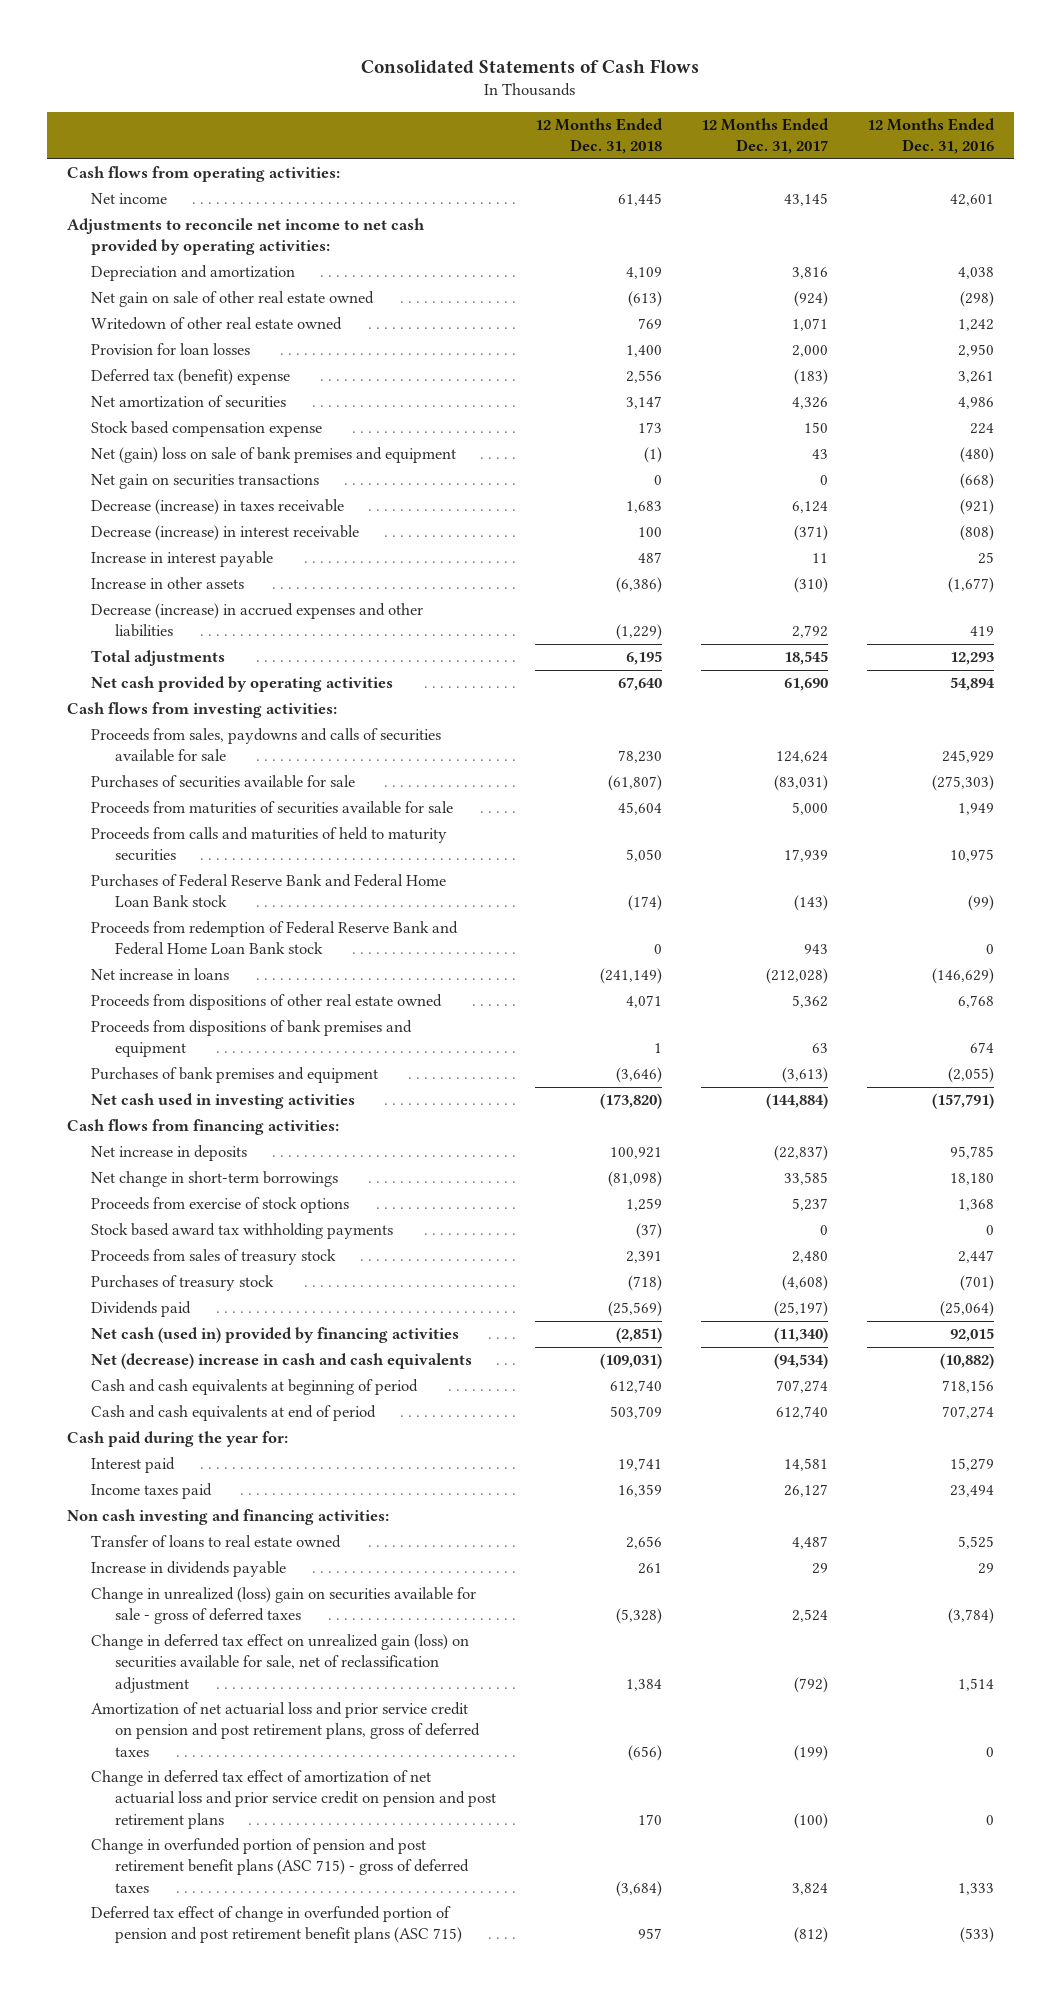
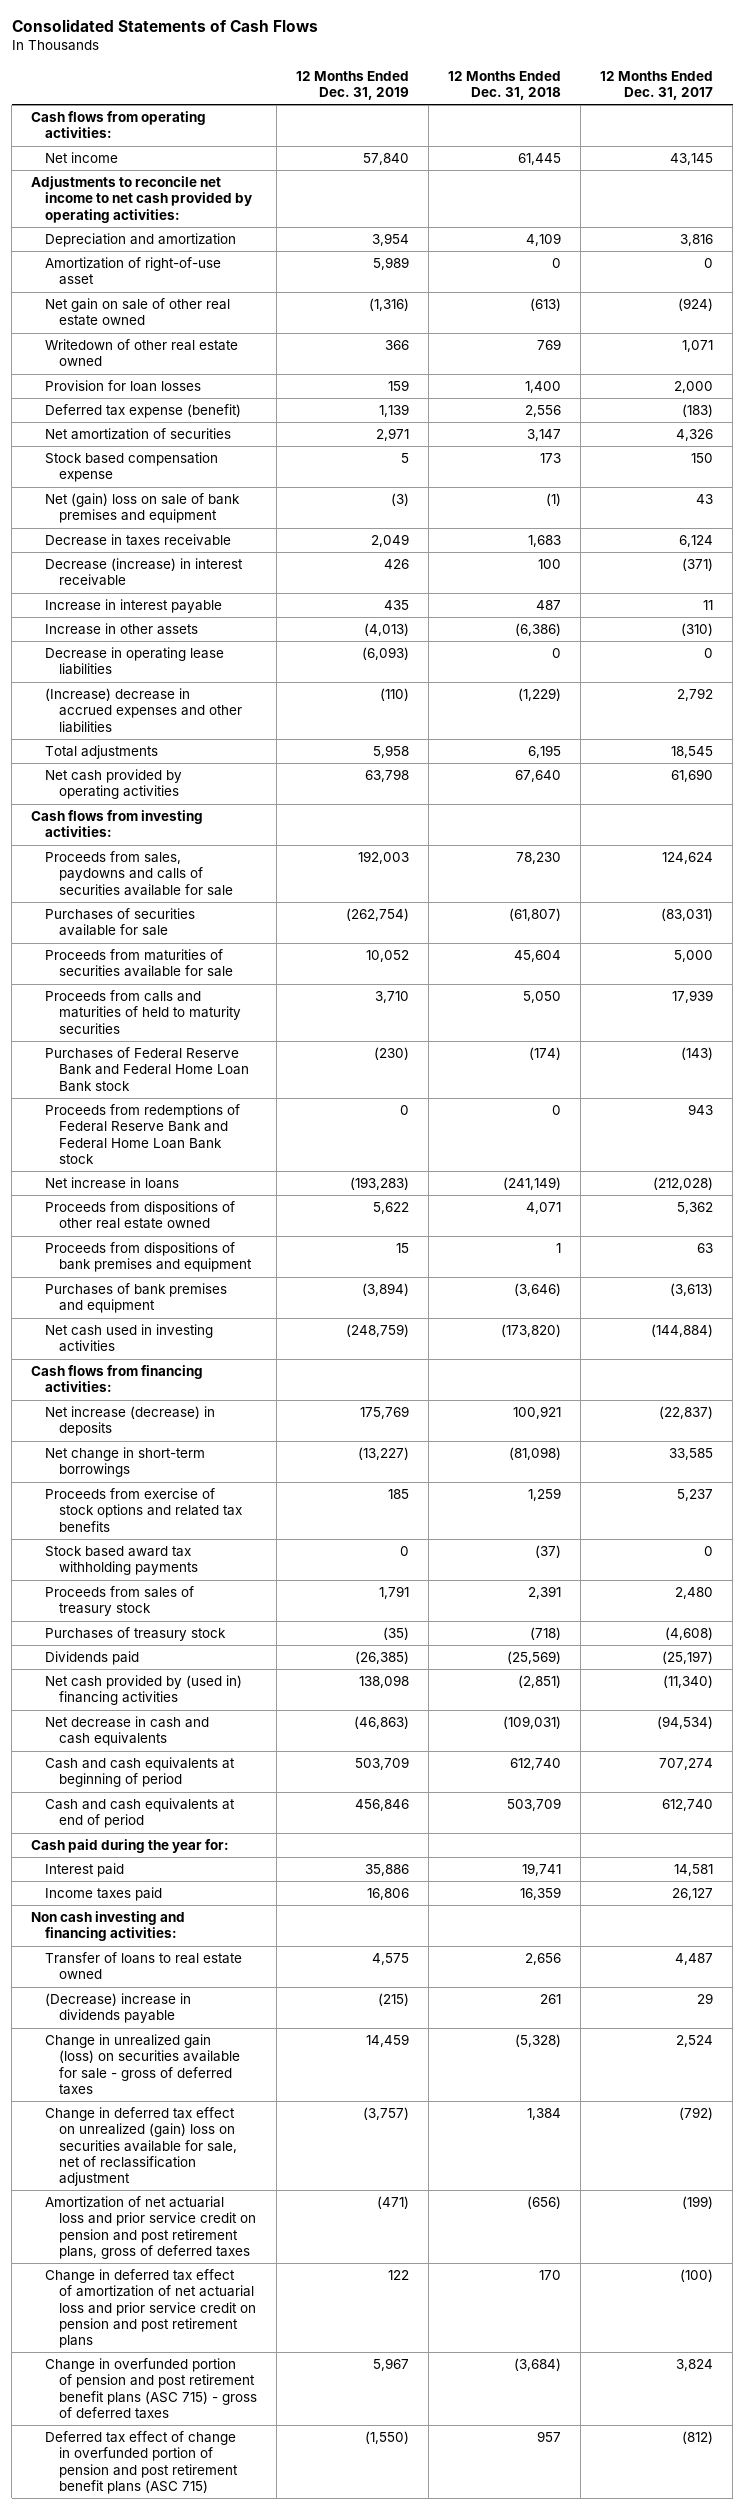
- | 12 Months Ended Dec. 31, 2018 | 12 Months Ended Dec. 31, 2017 | 12 Months Ended Dec. 31, 2016
+ | 12 Months Ended Dec. 31, 2019 | 12 Months Ended Dec. 31, 2018 | 12 Months Ended Dec. 31, 2017
+ Amortization of right-of-use asset | 5,989 | 0 | 0
- Deferred tax (benefit) expense | 2,556 | (183) | 3,261
+ Deferred tax expense (benefit) | 1,139 | 2,556 | (183)
- Net gain on securities transactions | 0 | 0 | (668)
- Decrease (increase) in taxes receivable | 1,683 | 6,124 | (921)
+ Decrease in taxes receivable | 2,049 | 1,683 | 6,124
- Decrease (increase) in accrued expenses and other liabilities | (1,229) | 2,792 | 419
+ Decrease in operating lease liabilities | (6,093) | 0 | 0
+ (Increase) decrease in accrued expenses and other liabilities | (110) | (1,229) | 2,792
- Proceeds from redemption of Federal Reserve Bank and Federal Home Loan Bank stock | 0 | 943 | 0
+ Proceeds from redemptions of Federal Reserve Bank and Federal Home Loan Bank stock | 0 | 0 | 943
- Net increase in deposits | 100,921 | (22,837) | 95,785
+ Net increase (decrease) in deposits | 175,769 | 100,921 | (22,837)
- Proceeds from exercise of stock options | 1,259 | 5,237 | 1,368
+ Proceeds from exercise of stock options and related tax benefits | 185 | 1,259 | 5,237
- Net cash (used in) provided by financing activities | (2,851) | (11,340) | 92,015
- Net (decrease) increase in cash and cash equivalents | (109,031) | (94,534) | (10,882)
+ Net cash provided by (used in) financing activities | 138,098 | (2,851) | (11,340)
+ Net decrease in cash and cash equivalents | (46,863) | (109,031) | (94,534)
- Increase in dividends payable | 261 | 29 | 29
- Change in unrealized (loss) gain on securities available for sale - gross of deferred taxes | (5,328) | 2,524 | (3,784)
- Change in deferred tax effect on unrealized gain (loss) on securities available for sale, net of reclassification adjustment | 1,384 | (792) | 1,514
+ (Decrease) increase in dividends payable | (215) | 261 | 29
+ Change in unrealized gain (loss) on securities available for sale - gross of deferred taxes | 14,459 | (5,328) | 2,524
+ Change in deferred tax effect on unrealized (gain) loss on securities available for sale, net of reclassification adjustment | (3,757) | 1,384 | (792)

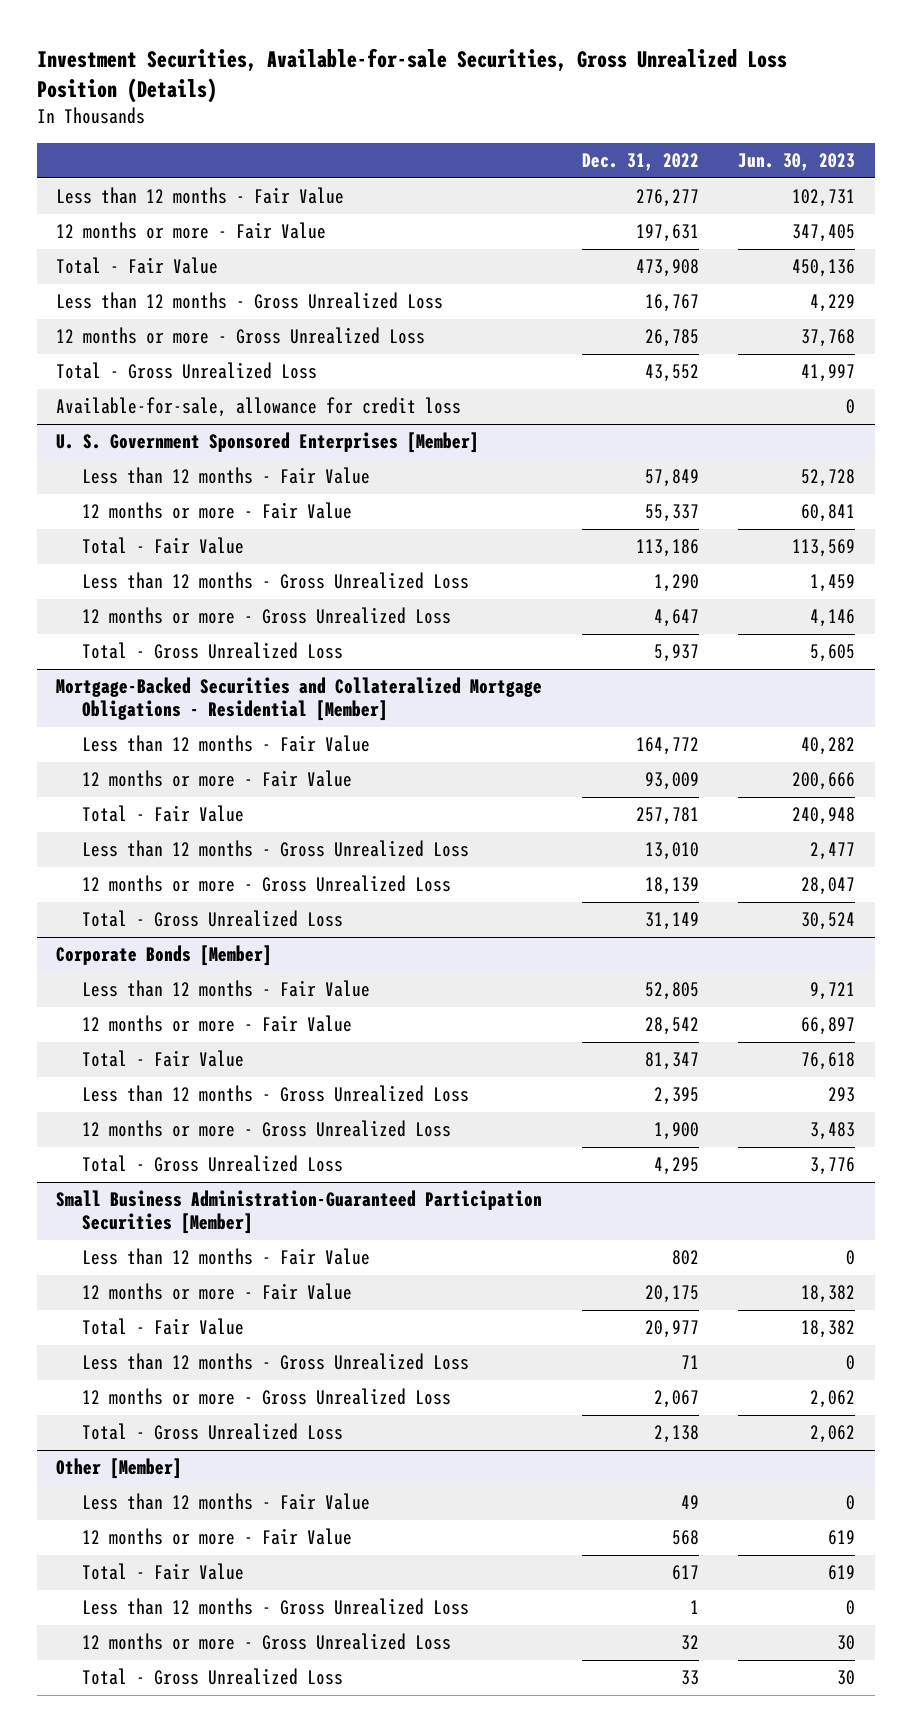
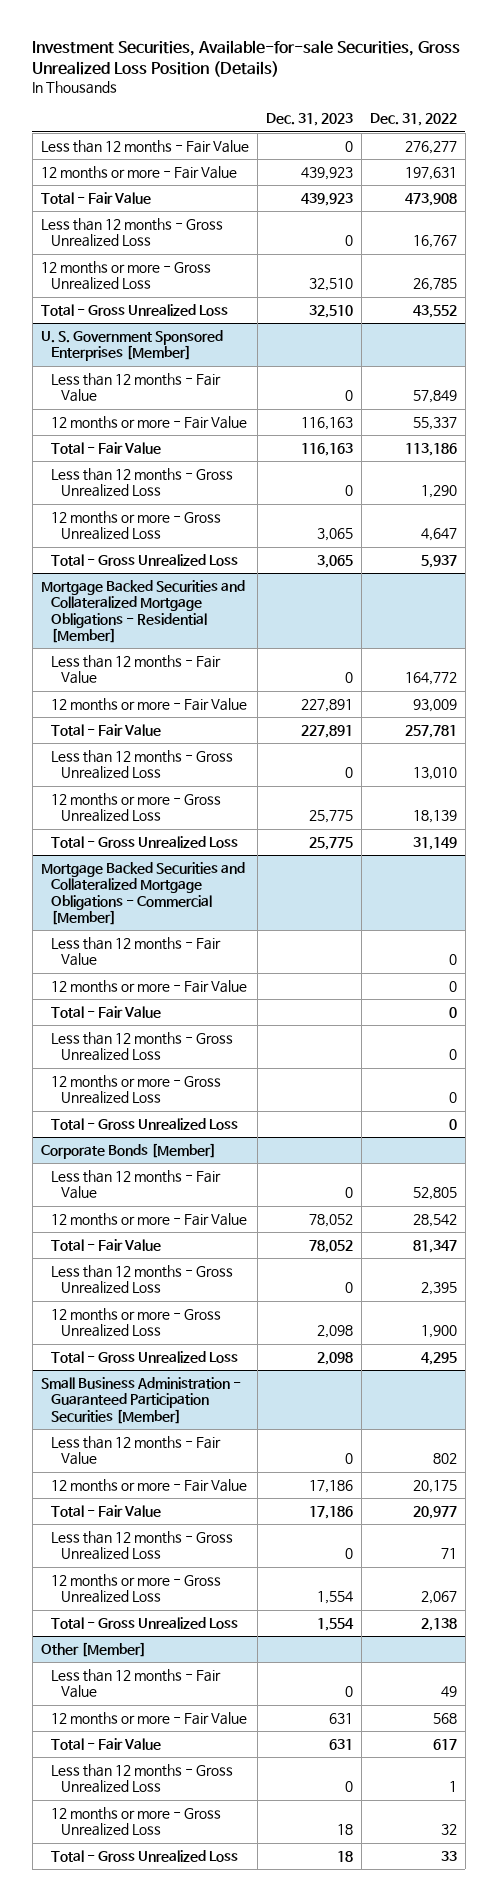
- | Dec. 31, 2022 | Jun. 30, 2023
+ | Dec. 31, 2023 | Dec. 31, 2022
- Available-for-sale, allowance for credit loss | | 0
- Mortgage-Backed Securities and Collateralized Mortgage Obligations - Residential [Member]
+ Mortgage Backed Securities and Collateralized Mortgage Obligations - Residential [Member]
+ Mortgage Backed Securities and Collateralized Mortgage Obligations - Commercial [Member]
+ Less than 12 months - Fair Value | | 0
+ 12 months or more - Fair Value | | 0
+ Total - Fair Value | | 0
+ Less than 12 months - Gross Unrealized Loss | | 0
+ 12 months or more - Gross Unrealized Loss | | 0
+ Total - Gross Unrealized Loss | | 0
- Small Business Administration-Guaranteed Participation Securities [Member]
+ Small Business Administration - Guaranteed Participation Securities [Member]

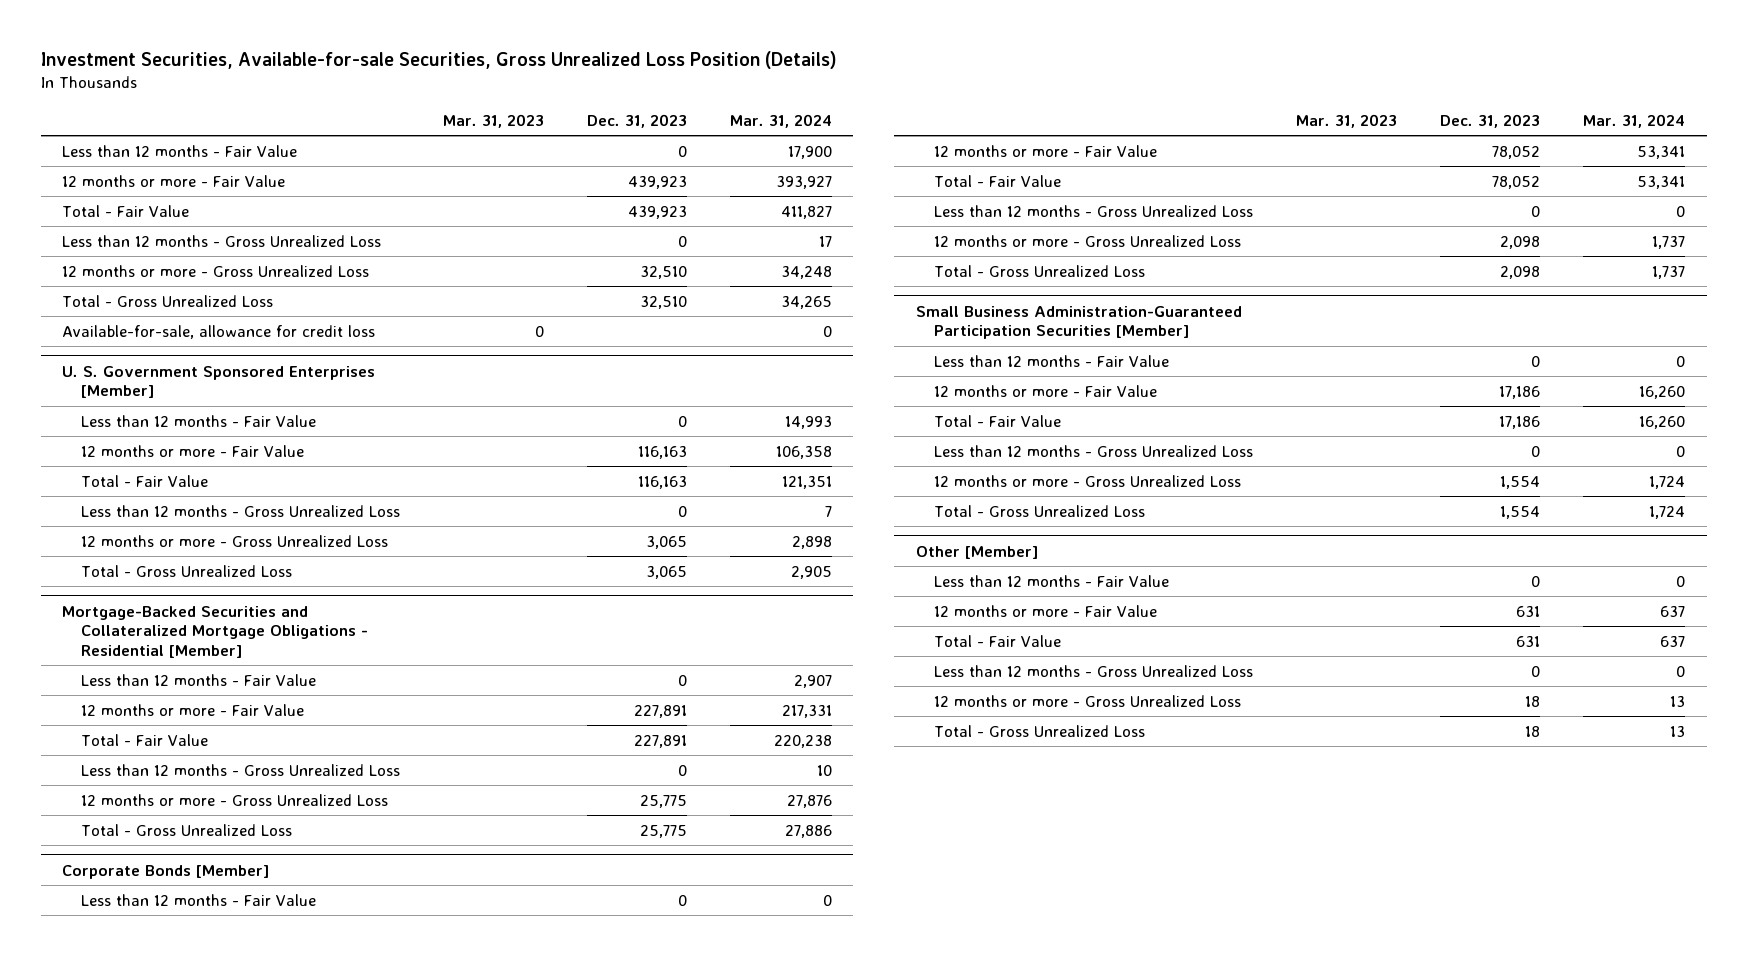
- | Dec. 31, 2023 | Dec. 31, 2022
+ | Mar. 31, 2023 | Dec. 31, 2023 | Mar. 31, 2024
+ Available-for-sale, allowance for credit loss | 0 | | 0
- Mortgage Backed Securities and Collateralized Mortgage Obligations - Residential [Member]
+ Mortgage-Backed Securities and Collateralized Mortgage Obligations - Residential [Member]
- Mortgage Backed Securities and Collateralized Mortgage Obligations - Commercial [Member]
- Less than 12 months - Fair Value | | 0
- 12 months or more - Fair Value | | 0
- Total - Fair Value | | 0
- Less than 12 months - Gross Unrealized Loss | | 0
- 12 months or more - Gross Unrealized Loss | | 0
- Total - Gross Unrealized Loss | | 0
- Small Business Administration - Guaranteed Participation Securities [Member]
+ Small Business Administration-Guaranteed Participation Securities [Member]

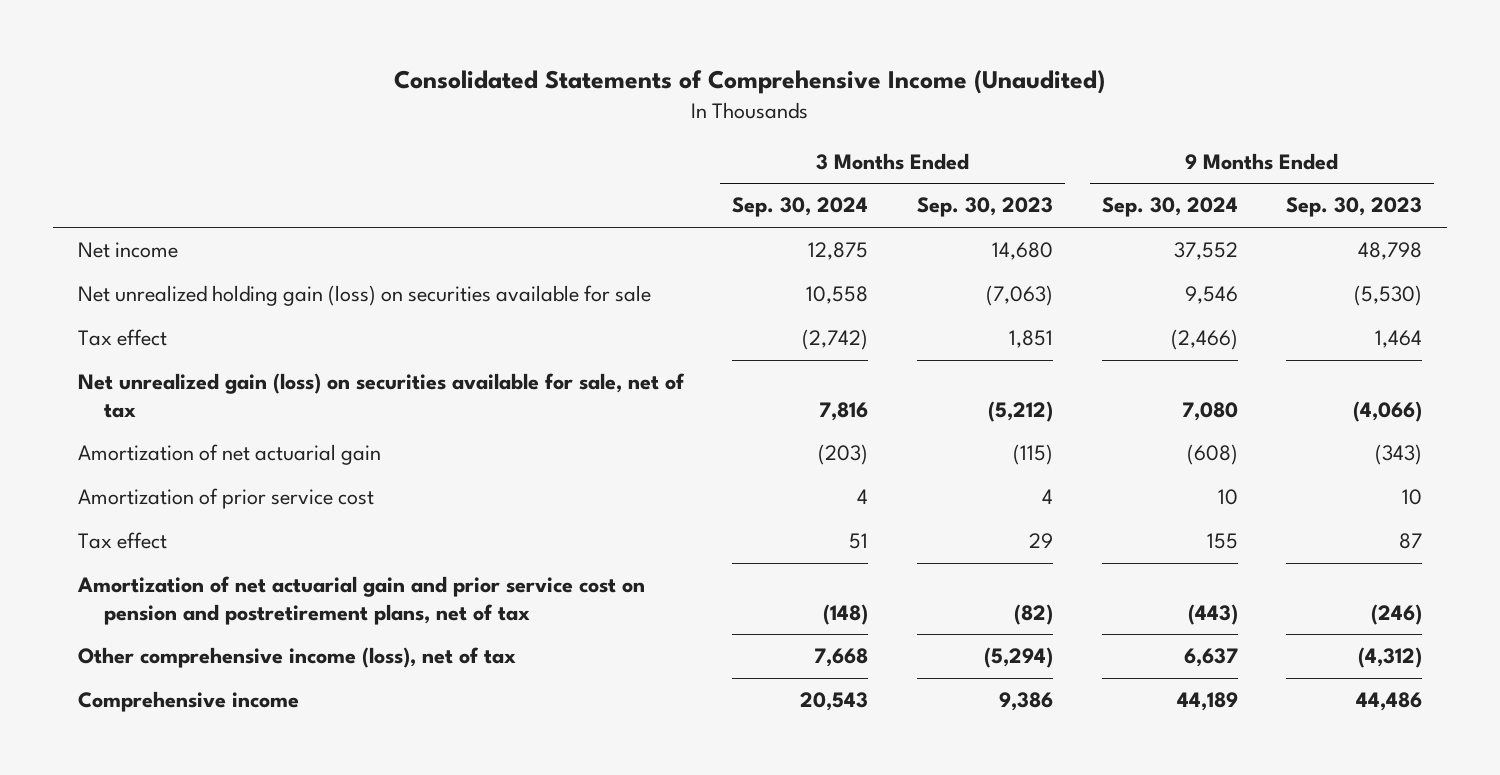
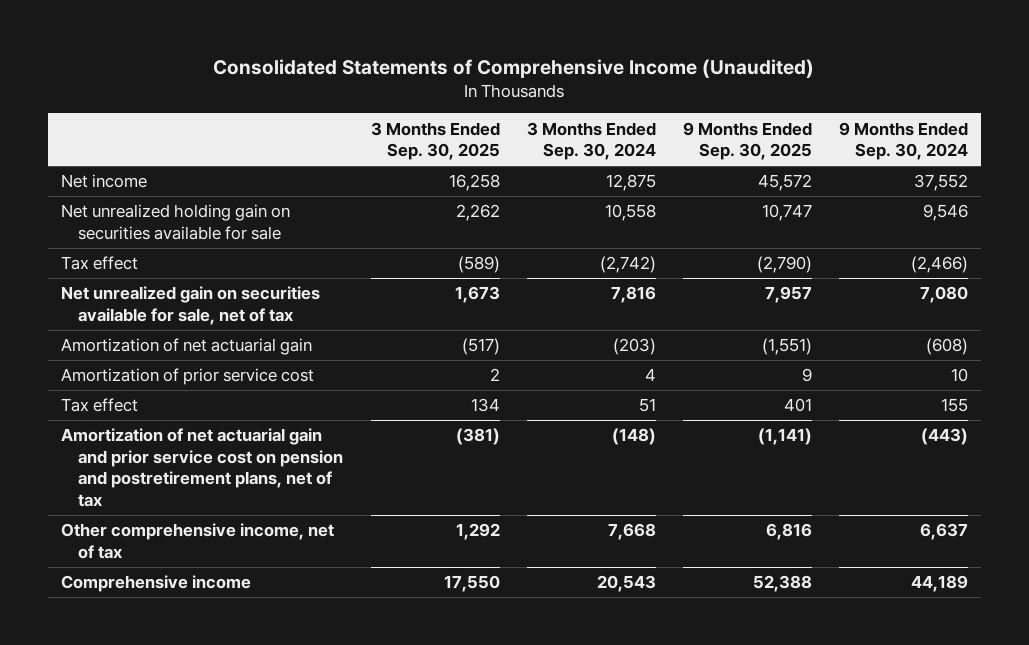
- | 3 Months Ended Sep. 30, 2024 | 3 Months Ended Sep. 30, 2023 | 9 Months Ended Sep. 30, 2024 | 9 Months Ended Sep. 30, 2023
+ | 3 Months Ended Sep. 30, 2025 | 3 Months Ended Sep. 30, 2024 | 9 Months Ended Sep. 30, 2025 | 9 Months Ended Sep. 30, 2024
- Net unrealized holding gain (loss) on securities available for sale | 10,558 | (7,063) | 9,546 | (5,530)
+ Net unrealized holding gain on securities available for sale | 2,262 | 10,558 | 10,747 | 9,546
- Net unrealized gain (loss) on securities available for sale, net of tax | 7,816 | (5,212) | 7,080 | (4,066)
+ Net unrealized gain on securities available for sale, net of tax | 1,673 | 7,816 | 7,957 | 7,080
- Other comprehensive income (loss), net of tax | 7,668 | (5,294) | 6,637 | (4,312)
+ Other comprehensive income, net of tax | 1,292 | 7,668 | 6,816 | 6,637

